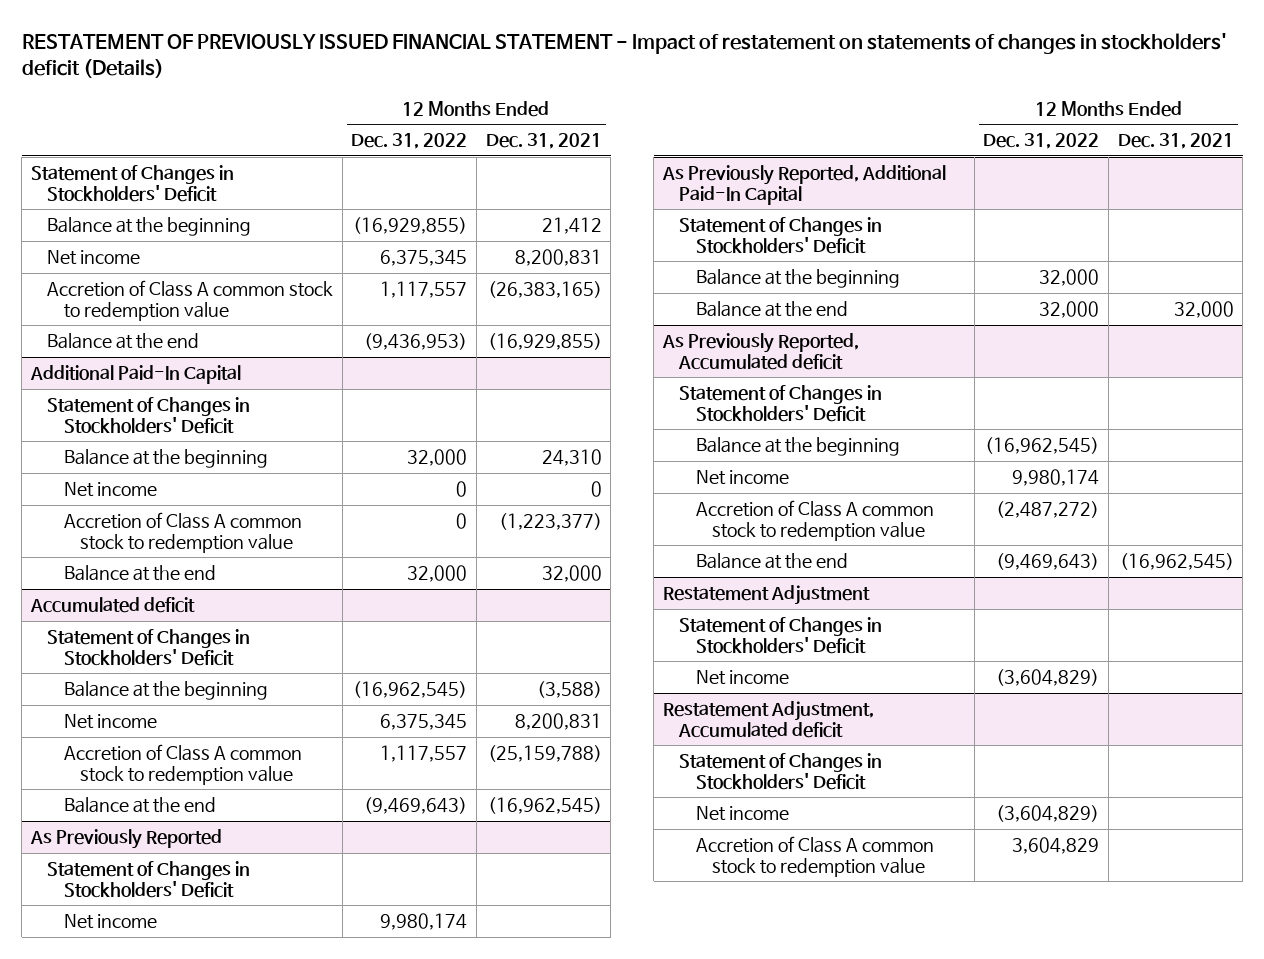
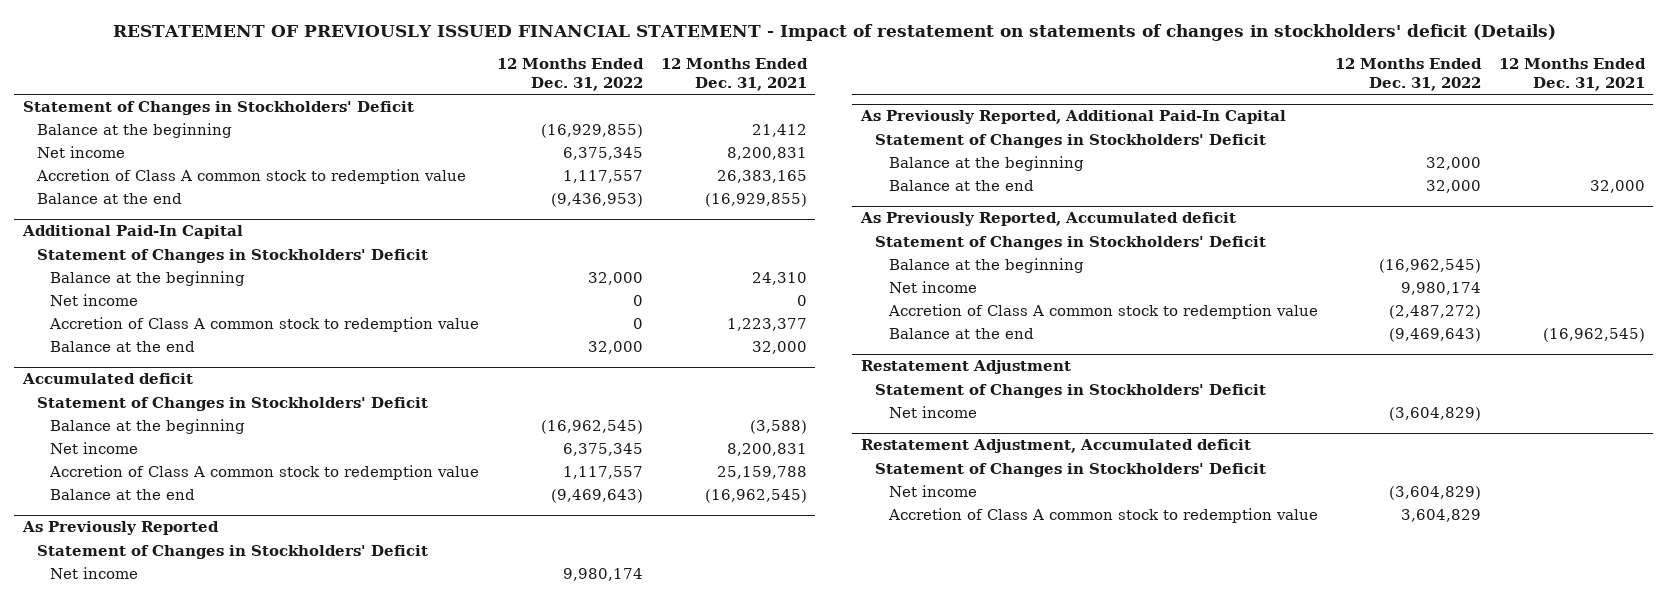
- Accretion of Class A common stock to redemption value | 1,117,557 | (26,383,165)
+ Accretion of Class A common stock to redemption value | 1,117,557 | 26,383,165
@ Additional Paid-In Capital
- Accretion of Class A common stock to redemption value | 0 | (1,223,377)
+ Accretion of Class A common stock to redemption value | 0 | 1,223,377
@ Accumulated deficit
- Accretion of Class A common stock to redemption value | 1,117,557 | (25,159,788)
+ Accretion of Class A common stock to redemption value | 1,117,557 | 25,159,788

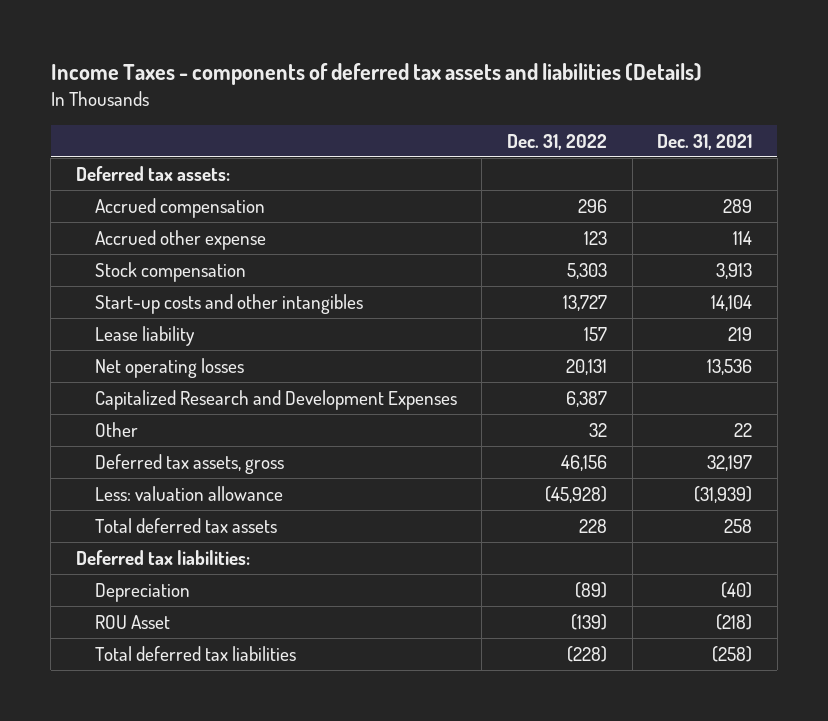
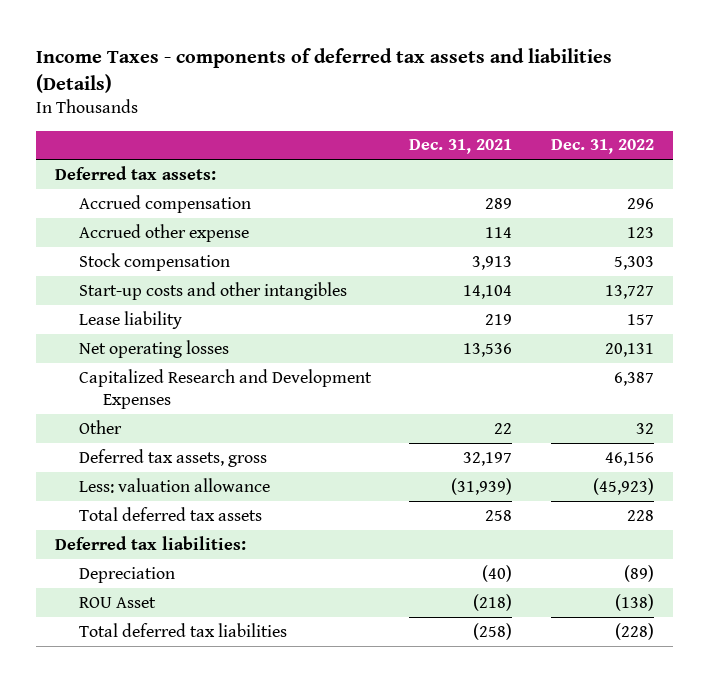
- | Dec. 31, 2022 | Dec. 31, 2021
+ | Dec. 31, 2021 | Dec. 31, 2022
- Less: valuation allowance | (45,928) | (31,939)
+ Less: valuation allowance | (31,939) | (45,923)
- ROU Asset | (139) | (218)
+ ROU Asset | (218) | (138)

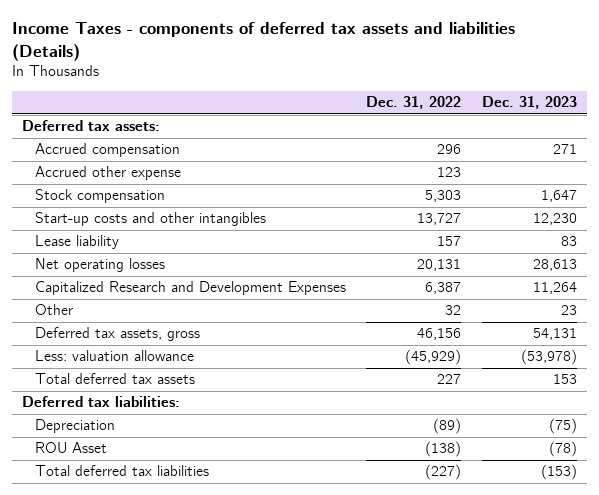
- | Dec. 31, 2021 | Dec. 31, 2022
+ | Dec. 31, 2022 | Dec. 31, 2023
- Less: valuation allowance | (31,939) | (45,923)
- Total deferred tax assets | 258 | 228
+ Less: valuation allowance | (45,929) | (53,978)
+ Total deferred tax assets | 227 | 153
- Total deferred tax liabilities | (258) | (228)
+ Total deferred tax liabilities | (227) | (153)

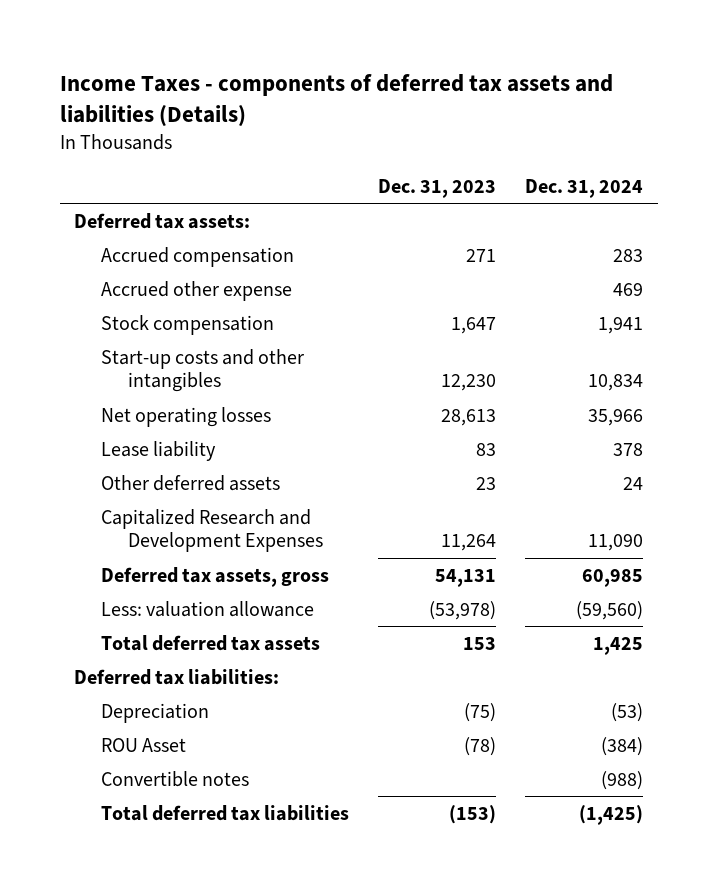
- | Dec. 31, 2022 | Dec. 31, 2023
+ | Dec. 31, 2023 | Dec. 31, 2024
moved down: Lease liability | 83 | 378
+ Other deferred assets | 23 | 24
- Other | 32 | 23
+ Convertible notes | | (988)

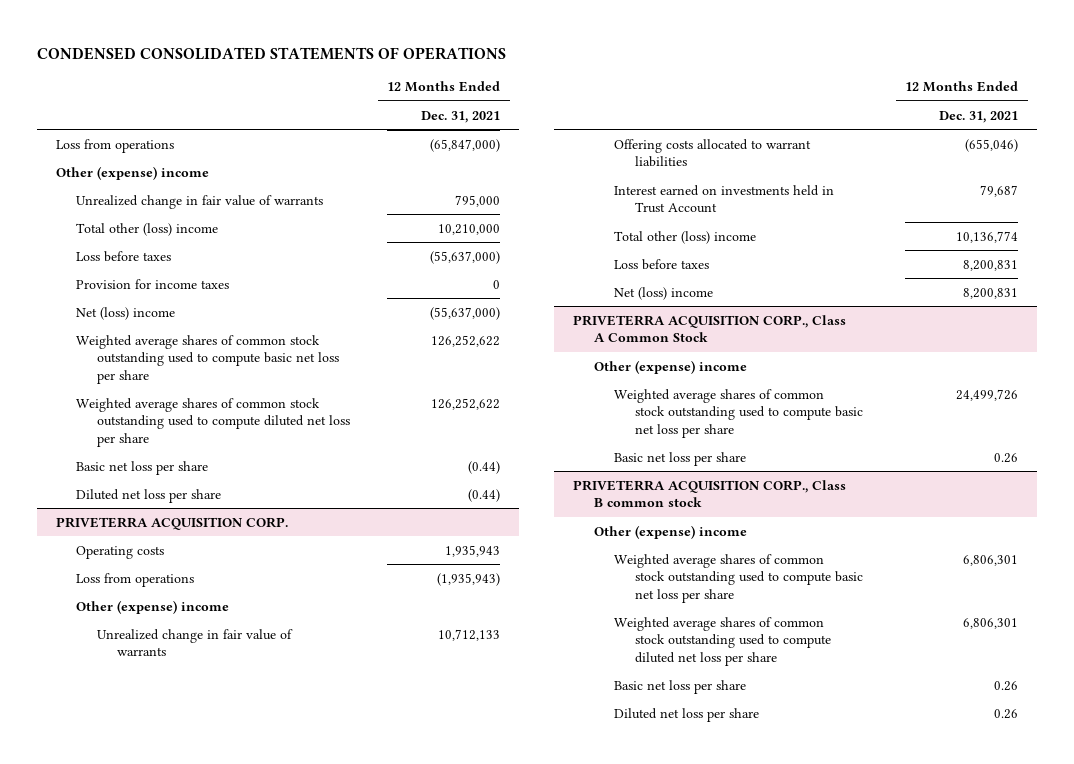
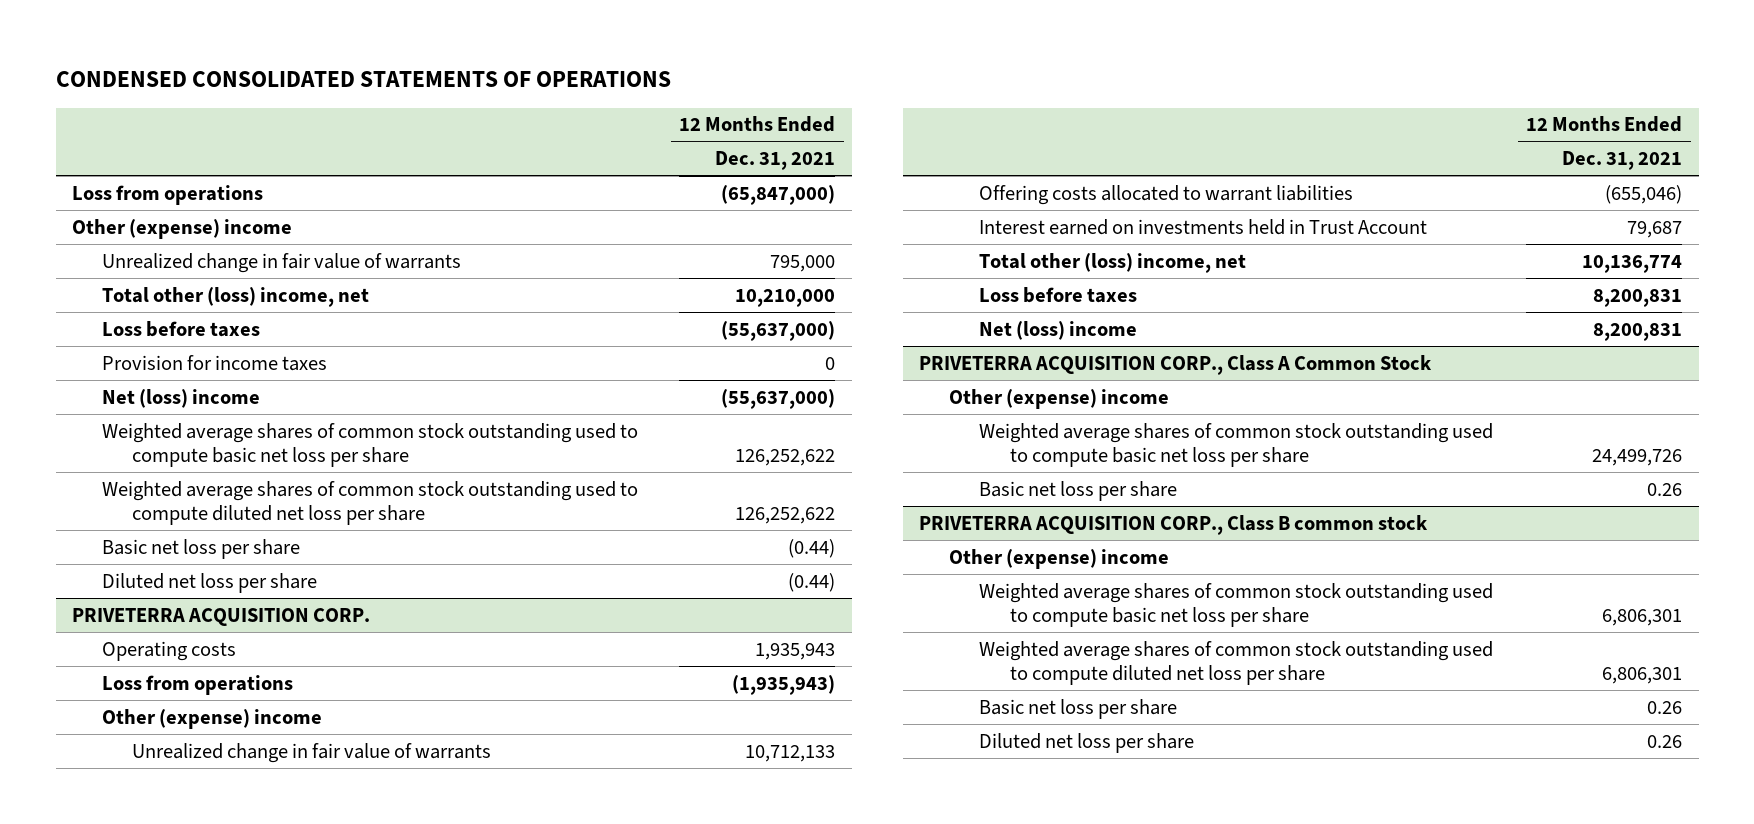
- Total other (loss) income | 10,210,000
+ Total other (loss) income, net | 10,210,000
@ PRIVETERRA ACQUISITION CORP.
- Total other (loss) income | 10,136,774
+ Total other (loss) income, net | 10,136,774

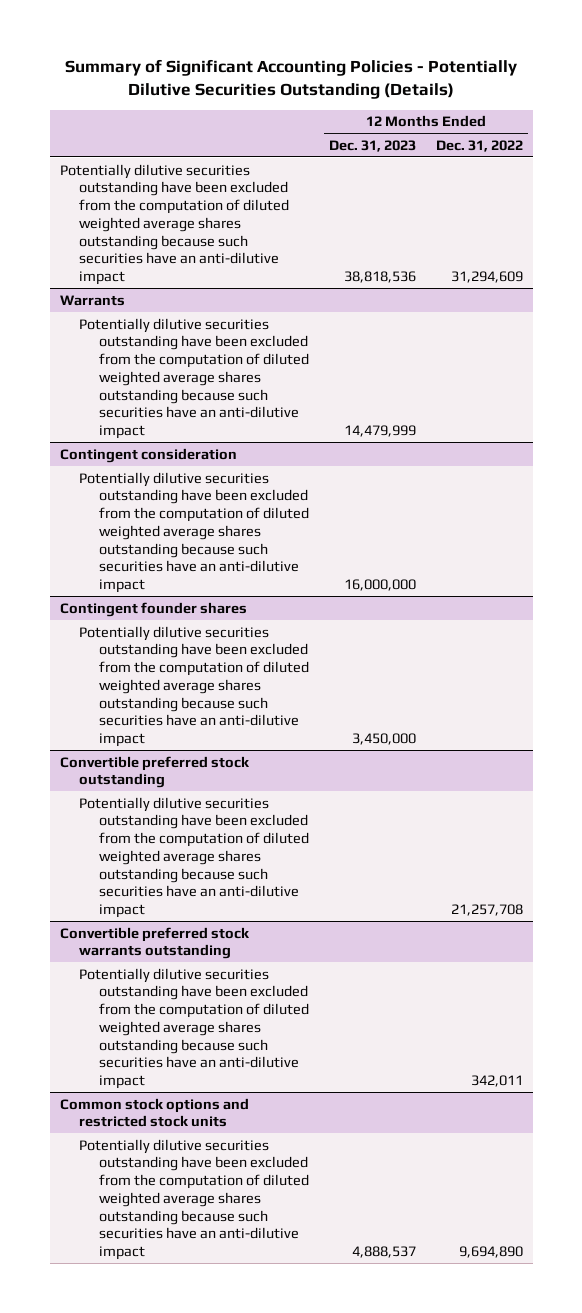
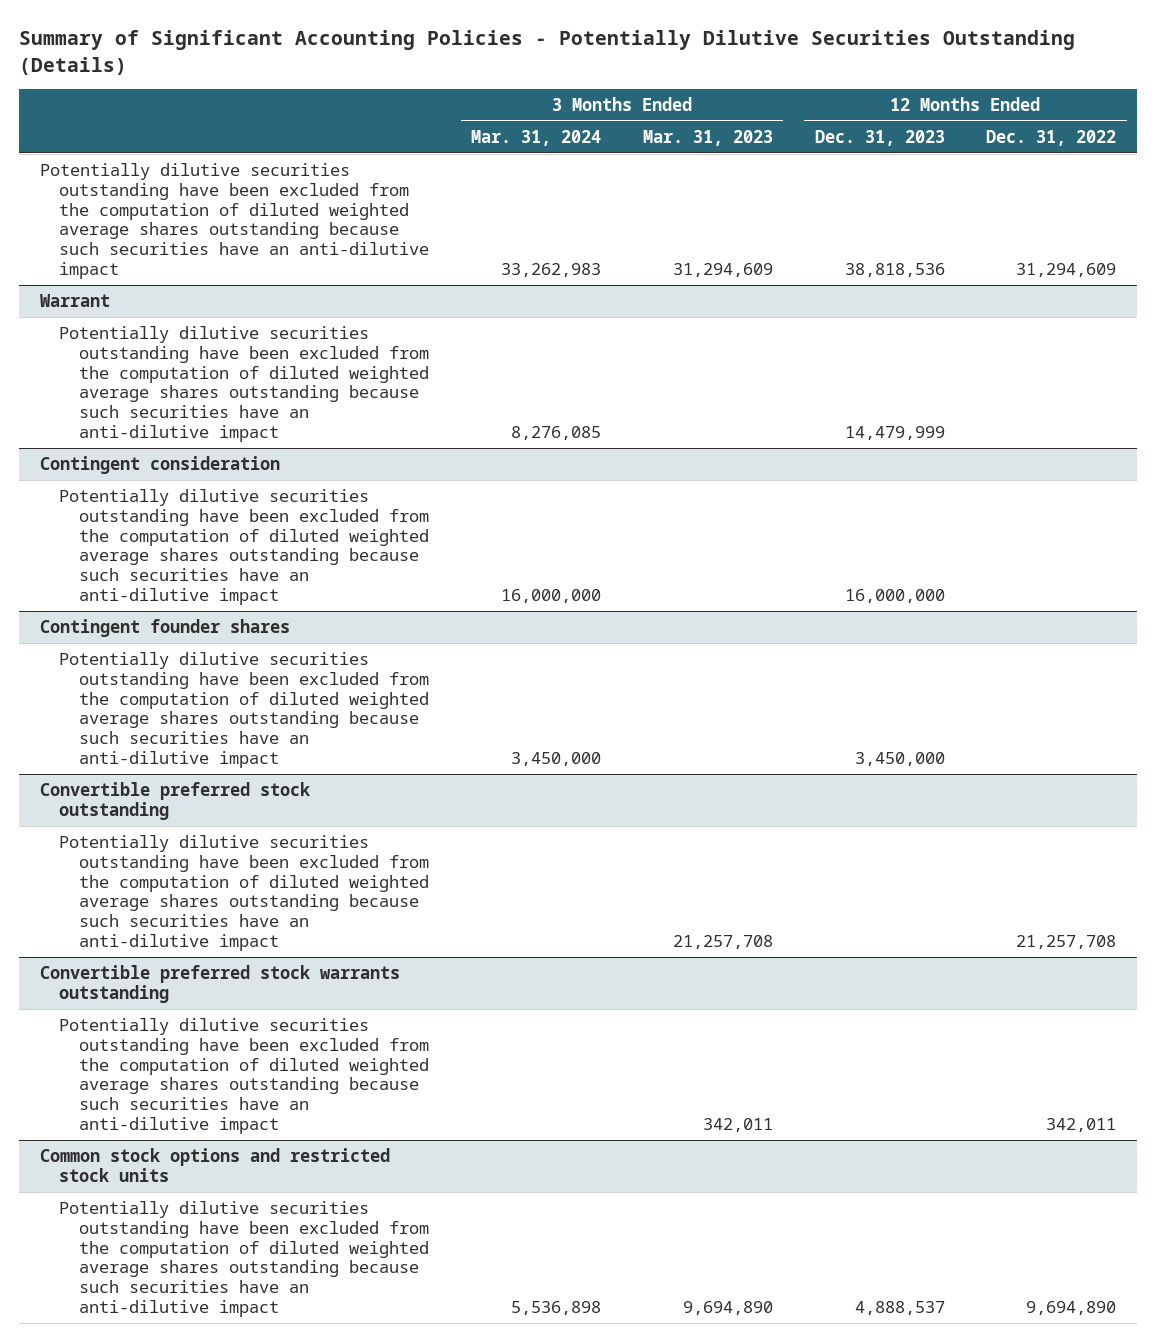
- | 12 Months Ended Dec. 31, 2023 | 12 Months Ended Dec. 31, 2022
+ | 3 Months Ended Mar. 31, 2024 | 3 Months Ended Mar. 31, 2023 | 12 Months Ended Dec. 31, 2023 | 12 Months Ended Dec. 31, 2022
- Warrants
+ Warrant

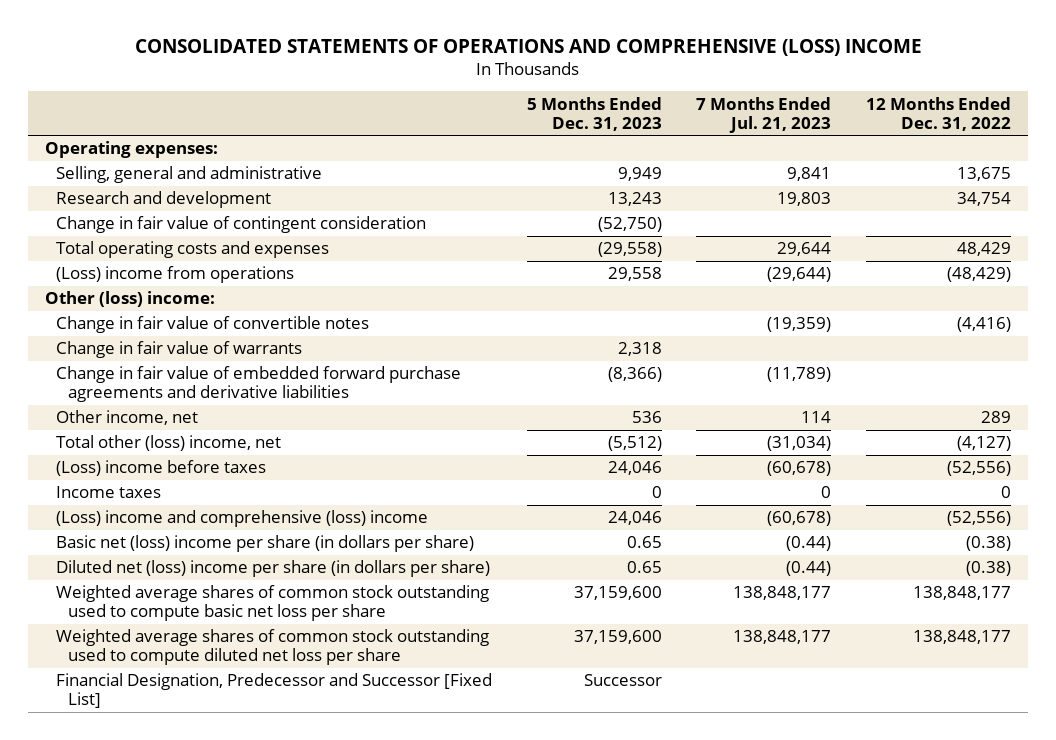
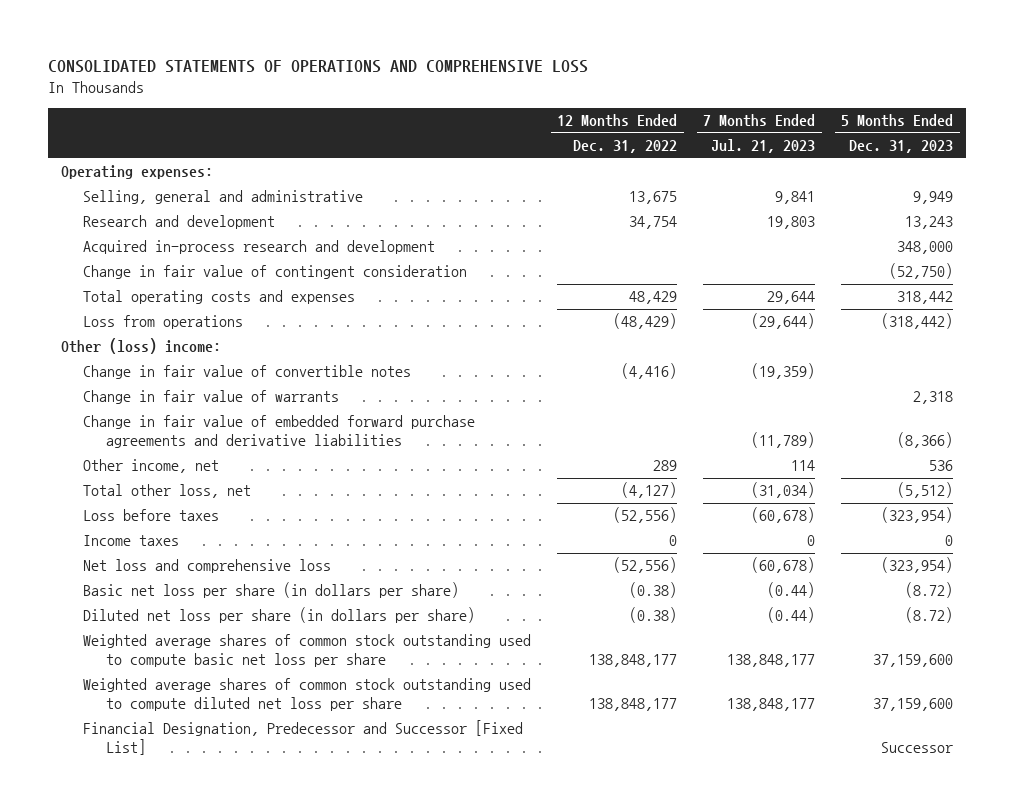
- CONSOLIDATED STATEMENTS OF OPERATIONS AND COMPREHENSIVE (LOSS) INCOME
+ CONSOLIDATED STATEMENTS OF OPERATIONS AND COMPREHENSIVE LOSS
- | 5 Months Ended Dec. 31, 2023 | 7 Months Ended Jul. 21, 2023 | 12 Months Ended Dec. 31, 2022
+ | 12 Months Ended Dec. 31, 2022 | 7 Months Ended Jul. 21, 2023 | 5 Months Ended Dec. 31, 2023
+ Acquired in-process research and development | | | 348,000
- Total operating costs and expenses | (29,558) | 29,644 | 48,429
- (Loss) income from operations | 29,558 | (29,644) | (48,429)
+ Total operating costs and expenses | 48,429 | 29,644 | 318,442
+ Loss from operations | (48,429) | (29,644) | (318,442)
- Total other (loss) income, net | (5,512) | (31,034) | (4,127)
- (Loss) income before taxes | 24,046 | (60,678) | (52,556)
+ Total other loss, net | (4,127) | (31,034) | (5,512)
+ Loss before taxes | (52,556) | (60,678) | (323,954)
- (Loss) income and comprehensive (loss) income | 24,046 | (60,678) | (52,556)
- Basic net (loss) income per share (in dollars per share) | 0.65 | (0.44) | (0.38)
- Diluted net (loss) income per share (in dollars per share) | 0.65 | (0.44) | (0.38)
+ Net loss and comprehensive loss | (52,556) | (60,678) | (323,954)
+ Basic net loss per share (in dollars per share) | (0.38) | (0.44) | (8.72)
+ Diluted net loss per share (in dollars per share) | (0.38) | (0.44) | (8.72)

